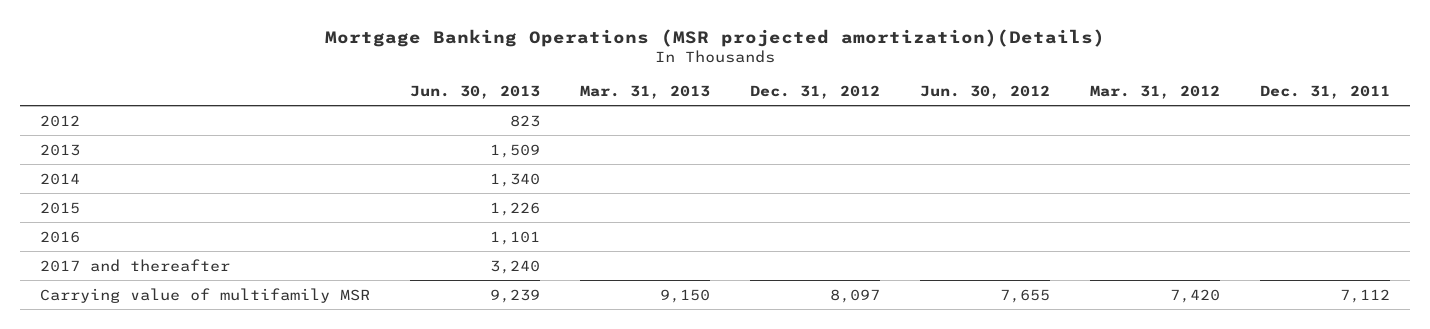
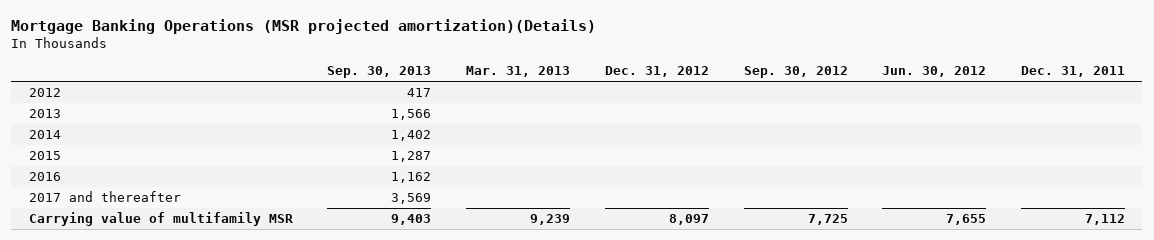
- | Jun. 30, 2013 | Mar. 31, 2013 | Dec. 31, 2012 | Jun. 30, 2012 | Mar. 31, 2012 | Dec. 31, 2011
+ | Sep. 30, 2013 | Mar. 31, 2013 | Dec. 31, 2012 | Sep. 30, 2012 | Jun. 30, 2012 | Dec. 31, 2011
- Carrying value of multifamily MSR | 9,239 | 9,150 | 8,097 | 7,655 | 7,420 | 7,112
+ Carrying value of multifamily MSR | 9,403 | 9,239 | 8,097 | 7,725 | 7,655 | 7,112

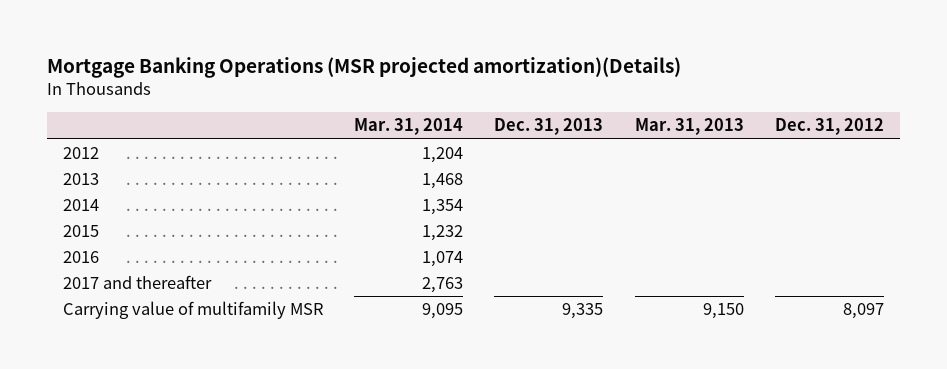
- | Sep. 30, 2013 | Mar. 31, 2013 | Dec. 31, 2012 | Sep. 30, 2012 | Jun. 30, 2012 | Dec. 31, 2011
+ | Mar. 31, 2014 | Dec. 31, 2013 | Mar. 31, 2013 | Dec. 31, 2012
- Carrying value of multifamily MSR | 9,403 | 9,239 | 8,097 | 7,725 | 7,655 | 7,112
+ Carrying value of multifamily MSR | 9,095 | 9,335 | 9,150 | 8,097

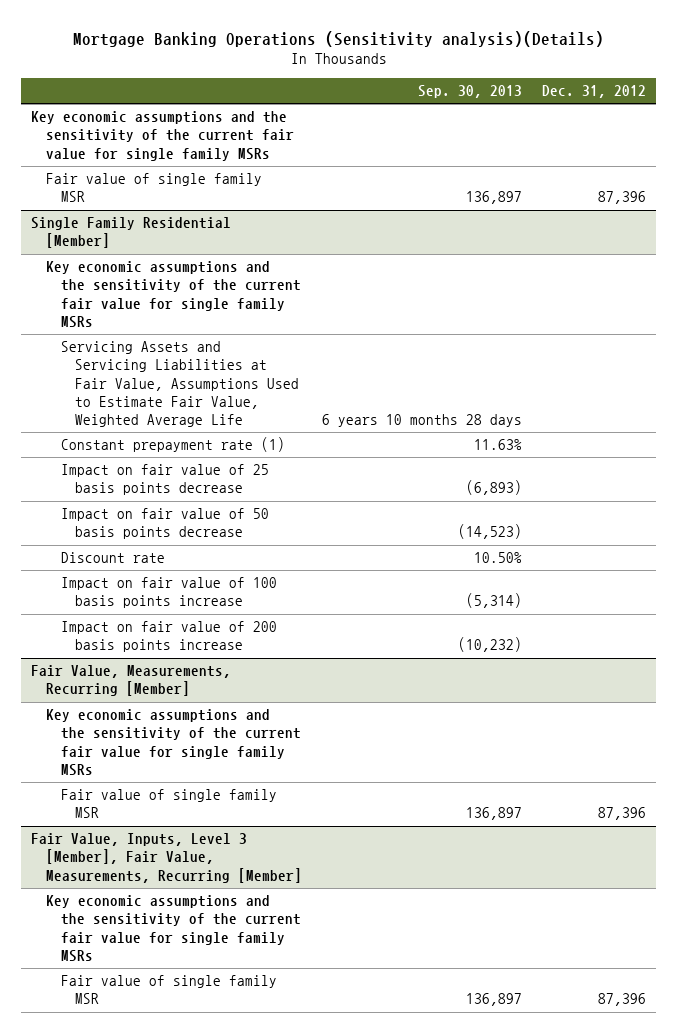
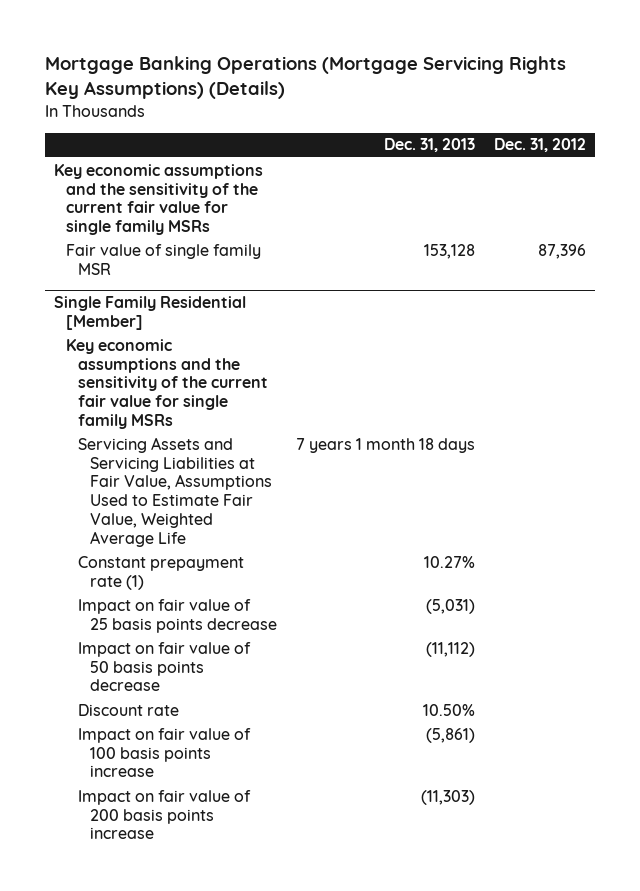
- Mortgage Banking Operations (Sensitivity analysis)(Details)
+ Mortgage Banking Operations (Mortgage Servicing Rights Key Assumptions) (Details)
- | Sep. 30, 2013 | Dec. 31, 2012
+ | Dec. 31, 2013 | Dec. 31, 2012
- Fair Value, Measurements, Recurring [Member]
- Key economic assumptions and the sensitivity of the current fair value for single family MSRs
- Fair value of single family MSR | 136,897 | 87,396
- Fair Value, Inputs, Level 3 [Member], Fair Value, Measurements, Recurring [Member]
- Key economic assumptions and the sensitivity of the current fair value for single family MSRs
- Fair value of single family MSR | 136,897 | 87,396

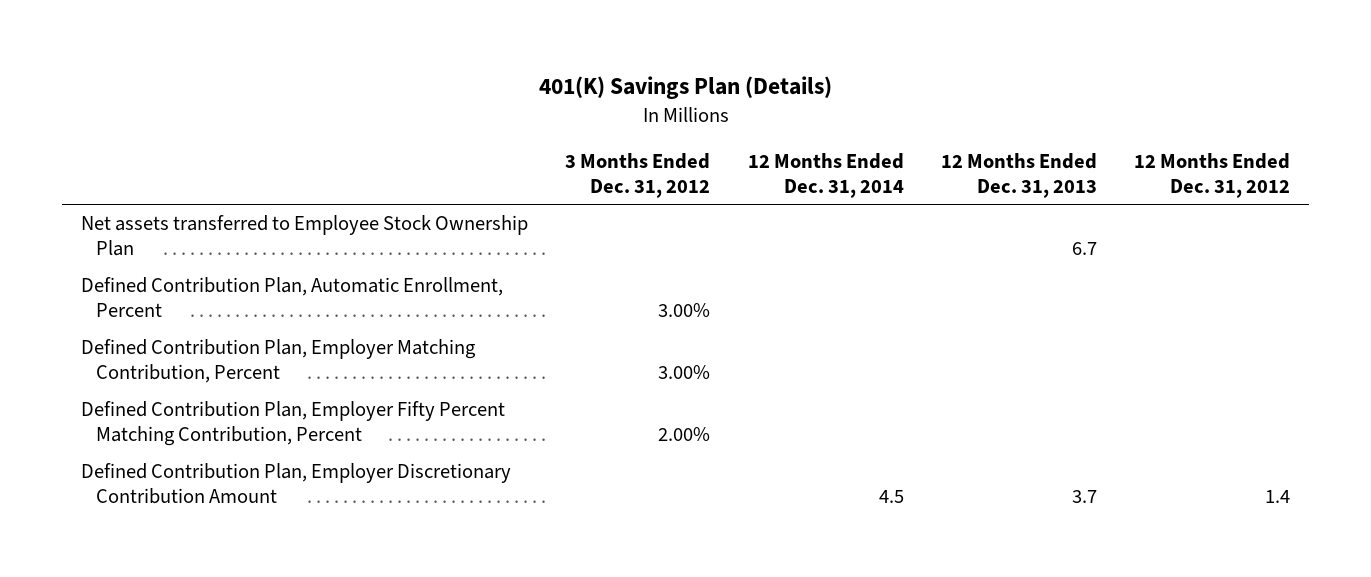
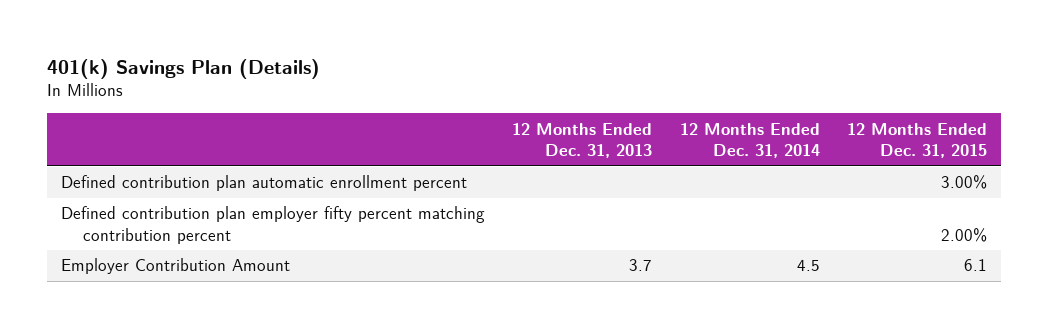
- 401(K) Savings Plan (Details)
+ 401(k) Savings Plan (Details)
- | 3 Months Ended Dec. 31, 2012 | 12 Months Ended Dec. 31, 2014 | 12 Months Ended Dec. 31, 2013 | 12 Months Ended Dec. 31, 2012
+ | 12 Months Ended Dec. 31, 2013 | 12 Months Ended Dec. 31, 2014 | 12 Months Ended Dec. 31, 2015
- Net assets transferred to Employee Stock Ownership Plan | | | 6.7 |
- Defined Contribution Plan, Automatic Enrollment, Percent | 3.00% | | |
- Defined Contribution Plan, Employer Matching Contribution, Percent | 3.00% | | |
- Defined Contribution Plan, Employer Fifty Percent Matching Contribution, Percent | 2.00% | | |
- Defined Contribution Plan, Employer Discretionary Contribution Amount | | 4.5 | 3.7 | 1.4
+ Defined contribution plan automatic enrollment percent | | | 3.00%
+ Defined contribution plan employer fifty percent matching contribution percent | | | 2.00%
+ Employer Contribution Amount | 3.7 | 4.5 | 6.1

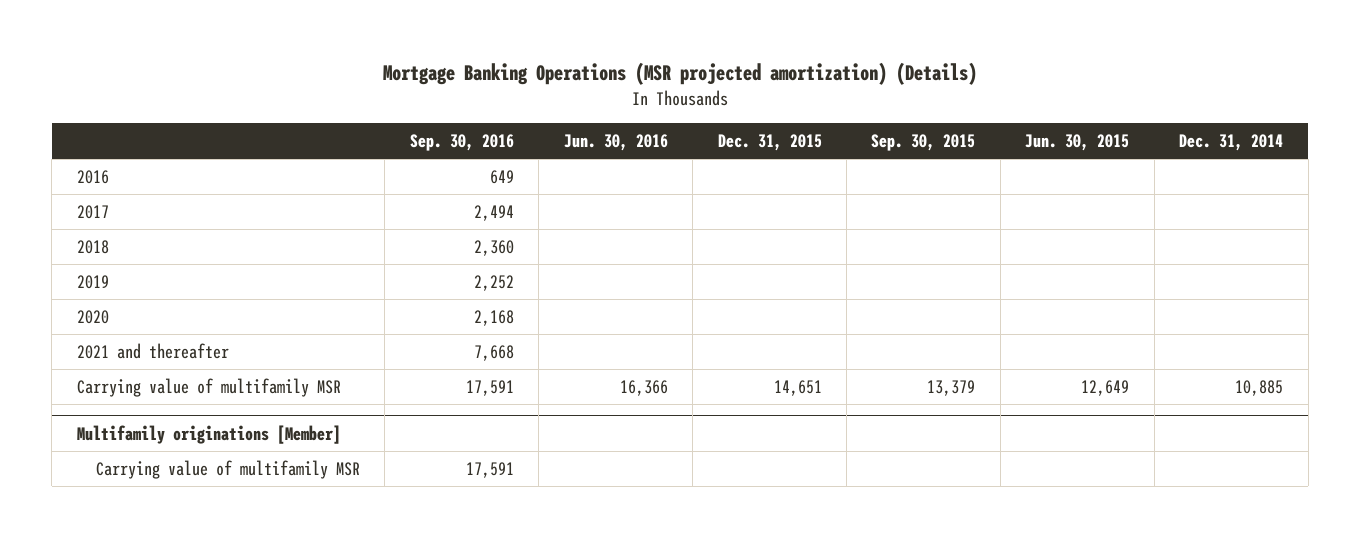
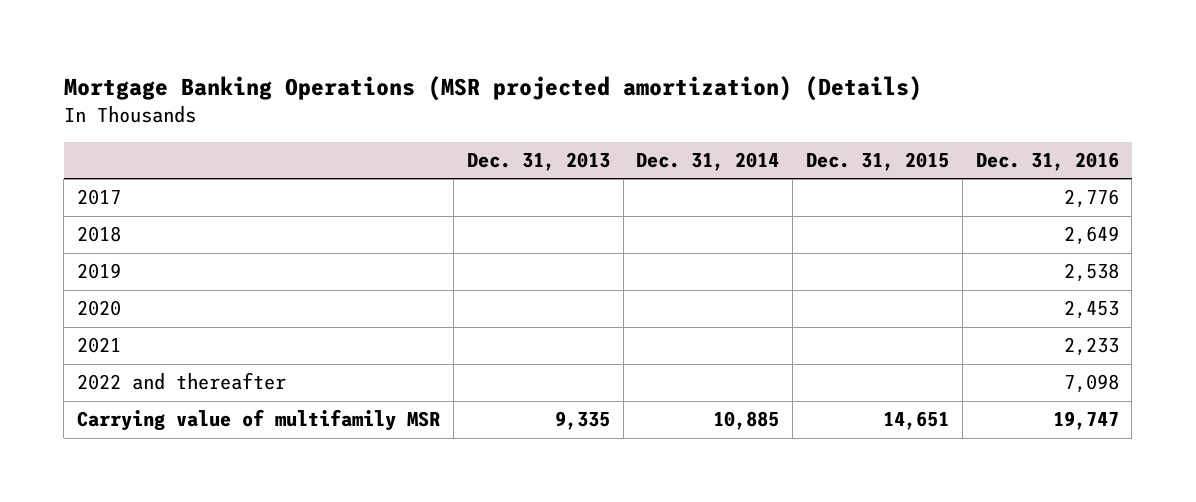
- | Sep. 30, 2016 | Jun. 30, 2016 | Dec. 31, 2015 | Sep. 30, 2015 | Jun. 30, 2015 | Dec. 31, 2014
+ | Dec. 31, 2013 | Dec. 31, 2014 | Dec. 31, 2015 | Dec. 31, 2016
- 2016 | 649 | | | | |
- 2021 and thereafter | 7,668 | | | | |
+ 2021 | | | | 2,233
+ 2022 and thereafter | | | | 7,098
- Multifamily originations [Member]
- Carrying value of multifamily MSR | 17,591 | | | | |

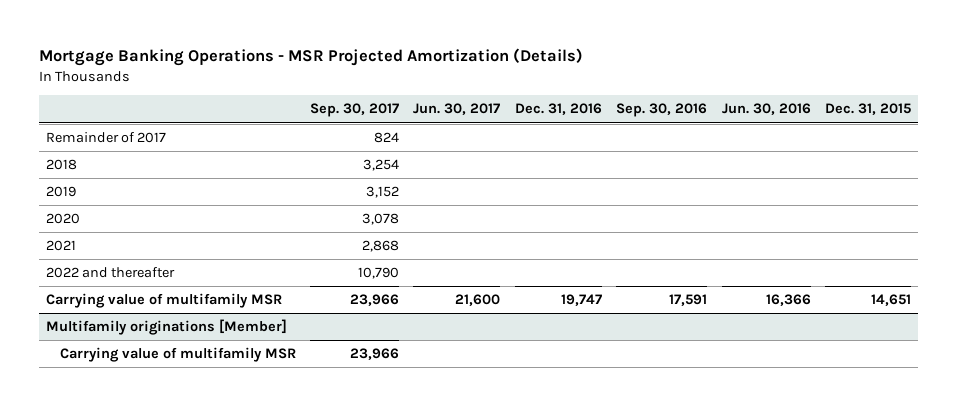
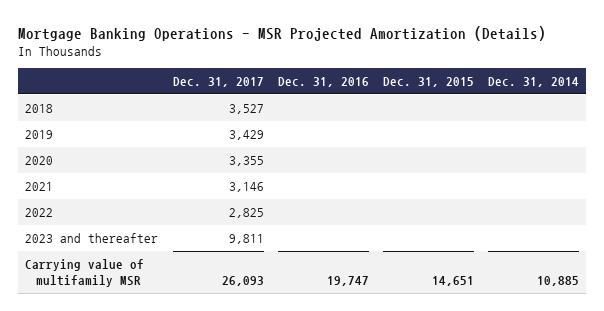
- | Sep. 30, 2017 | Jun. 30, 2017 | Dec. 31, 2016 | Sep. 30, 2016 | Jun. 30, 2016 | Dec. 31, 2015
+ | Dec. 31, 2017 | Dec. 31, 2016 | Dec. 31, 2015 | Dec. 31, 2014
- Remainder of 2017 | 824 | | | | |
- 2022 and thereafter | 10,790 | | | | |
+ 2022 | 2,825 | | |
+ 2023 and thereafter | 9,811 | | |
- Multifamily originations [Member]
- Carrying value of multifamily MSR | 23,966 | | | | |

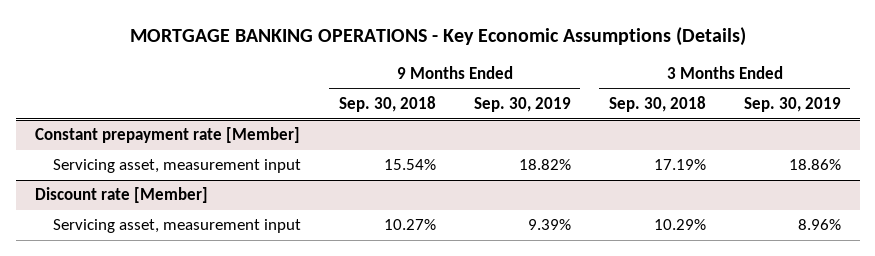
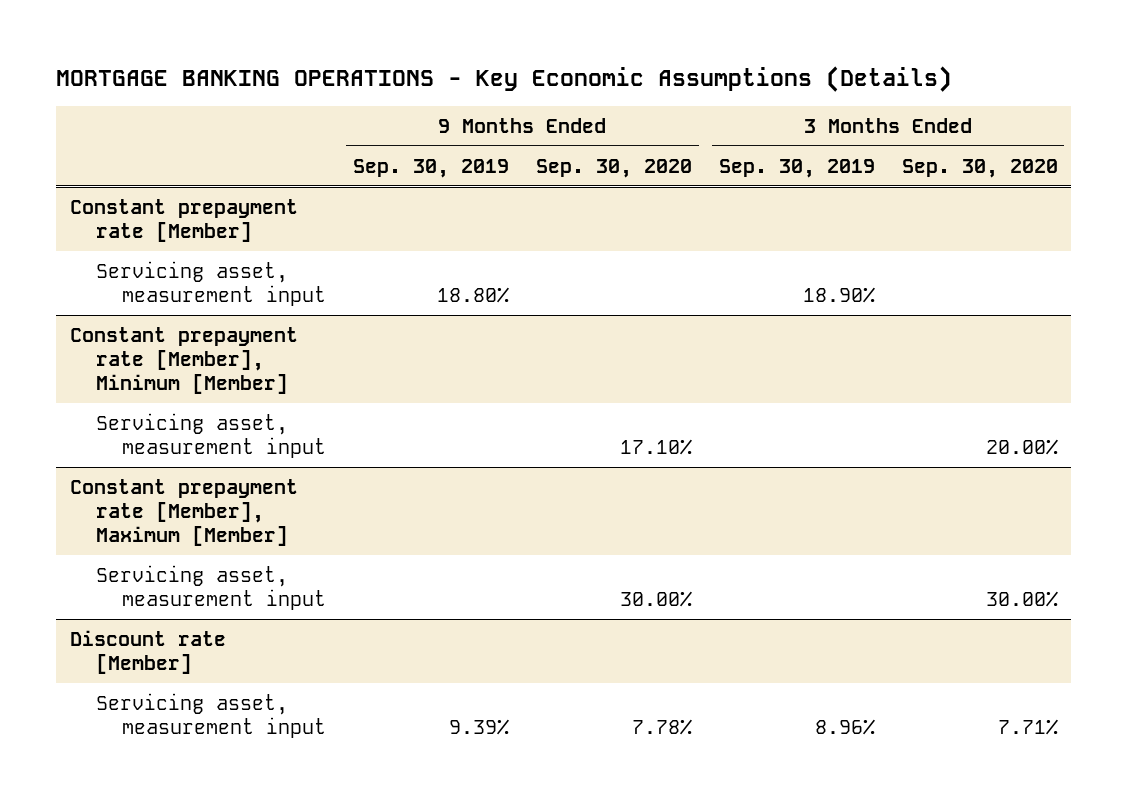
- | 9 Months Ended Sep. 30, 2018 | 9 Months Ended Sep. 30, 2019 | 3 Months Ended Sep. 30, 2018 | 3 Months Ended Sep. 30, 2019
+ | 9 Months Ended Sep. 30, 2019 | 9 Months Ended Sep. 30, 2020 | 3 Months Ended Sep. 30, 2019 | 3 Months Ended Sep. 30, 2020
@ Constant prepayment rate [Member]
- Servicing asset, measurement input | 15.54% | 18.82% | 17.19% | 18.86%
+ Servicing asset, measurement input | 18.80% | | 18.90% |
+ Constant prepayment rate [Member], Minimum [Member]
+ Servicing asset, measurement input | | 17.10% | | 20.00%
+ Constant prepayment rate [Member], Maximum [Member]
+ Servicing asset, measurement input | | 30.00% | | 30.00%

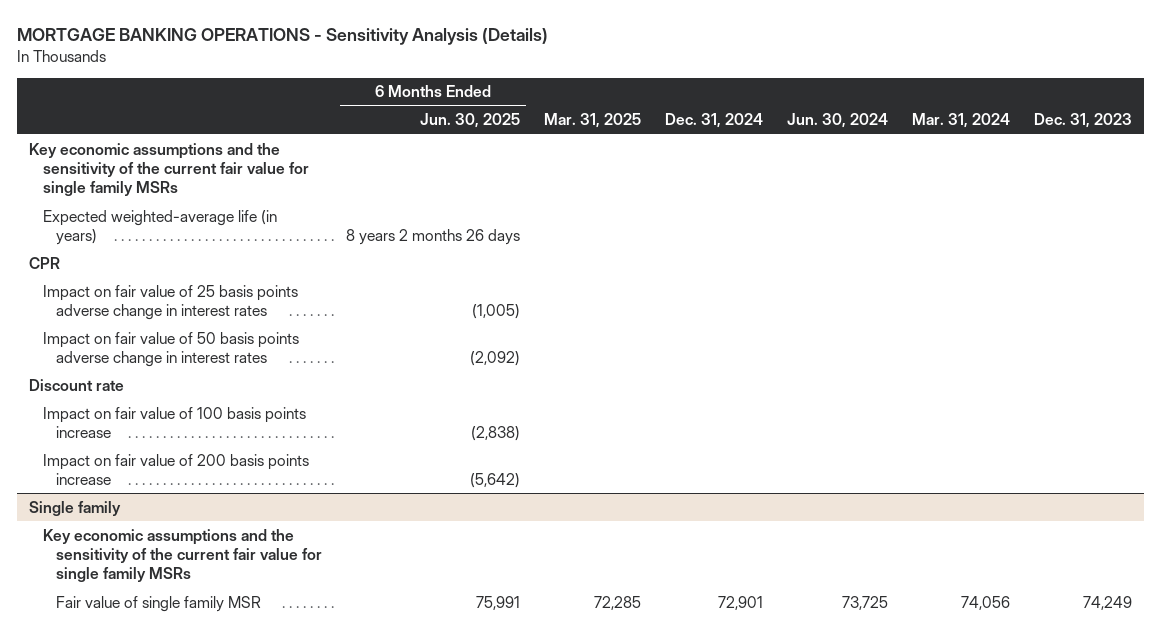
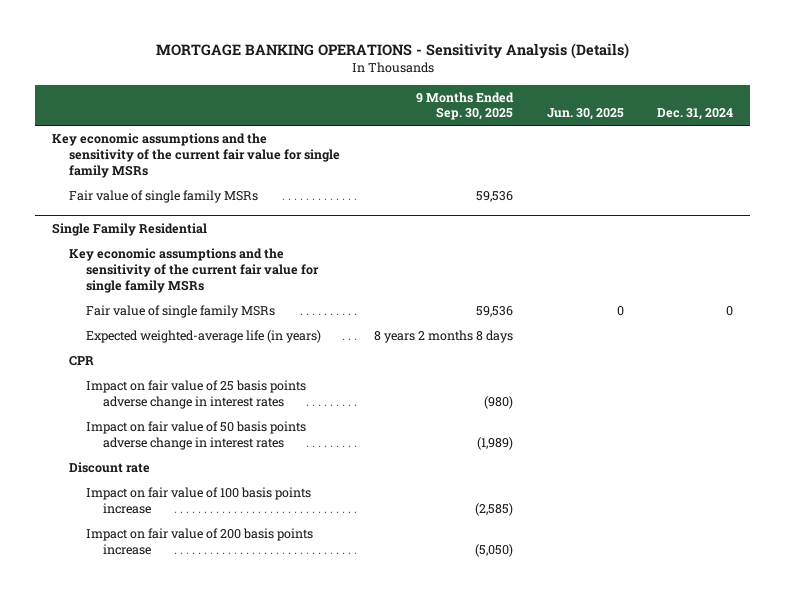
- | 6 Months Ended Jun. 30, 2025 | Mar. 31, 2025 | Dec. 31, 2024 | Jun. 30, 2024 | Mar. 31, 2024 | Dec. 31, 2023
+ | 9 Months Ended Sep. 30, 2025 | Jun. 30, 2025 | Dec. 31, 2024
- Expected weighted-average life (in years) | 8 years 2 months 26 days | | | | |
- CPR
- Impact on fair value of 25 basis points adverse change in interest rates | (1,005) | | | | |
- Impact on fair value of 50 basis points adverse change in interest rates | (2,092) | | | | |
- Discount rate
- Impact on fair value of 100 basis points increase | (2,838) | | | | |
- Impact on fair value of 200 basis points increase | (5,642) | | | | |
- Single family
- Key economic assumptions and the sensitivity of the current fair value for single family MSRs
- Fair value of single family MSR | 75,991 | 72,285 | 72,901 | 73,725 | 74,056 | 74,249
+ Fair value of single family MSRs | 59,536 | |
+ Single Family Residential
+ Key economic assumptions and the sensitivity of the current fair value for single family MSRs
+ Fair value of single family MSRs | 59,536 | 0 | 0
+ Expected weighted-average life (in years) | 8 years 2 months 8 days | |
+ CPR
+ Impact on fair value of 25 basis points adverse change in interest rates | (980) | |
+ Impact on fair value of 50 basis points adverse change in interest rates | (1,989) | |
+ Discount rate
+ Impact on fair value of 100 basis points increase | (2,585) | |
+ Impact on fair value of 200 basis points increase | (5,050) | |

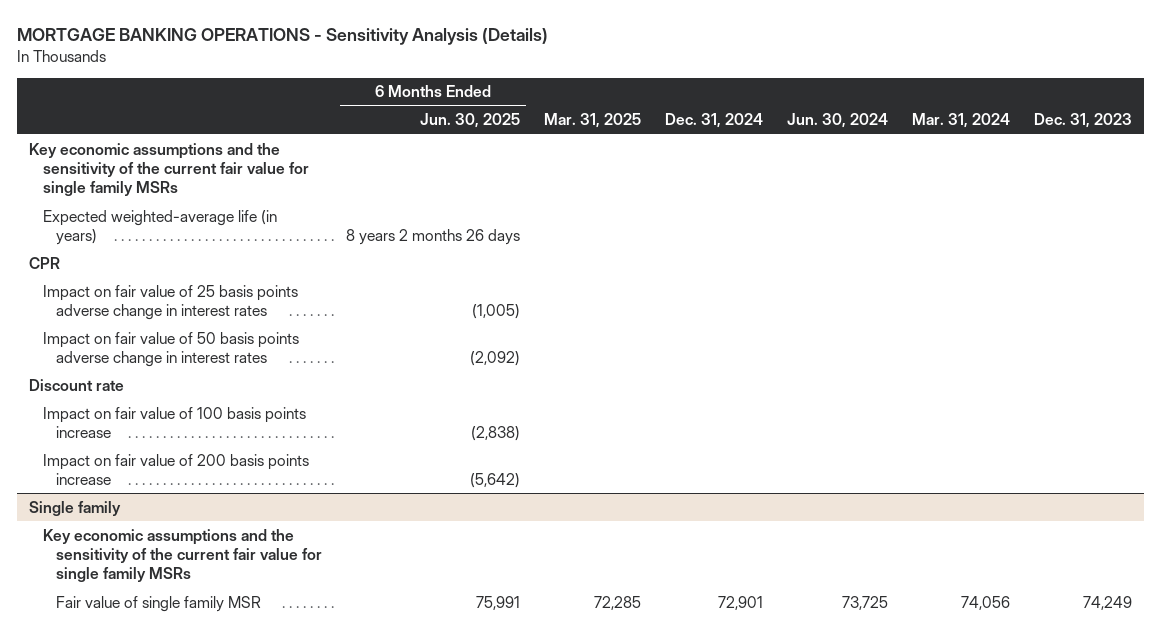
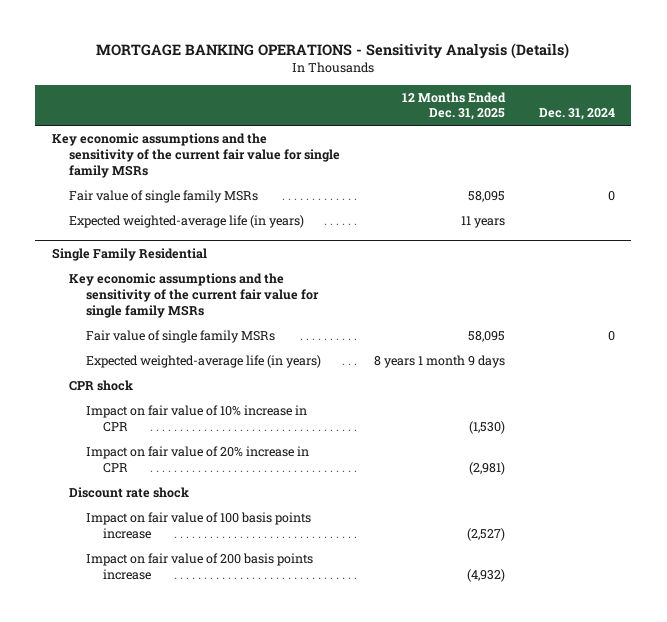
- | 6 Months Ended Jun. 30, 2025 | Mar. 31, 2025 | Dec. 31, 2024 | Jun. 30, 2024 | Mar. 31, 2024 | Dec. 31, 2023
+ | 12 Months Ended Dec. 31, 2025 | Dec. 31, 2024
+ Fair value of single family MSRs | 58,095 | 0
- CPR
- Impact on fair value of 25 basis points adverse change in interest rates | (1,005) | | | | |
- Impact on fair value of 50 basis points adverse change in interest rates | (2,092) | | | | |
- Discount rate
- Impact on fair value of 100 basis points increase | (2,838) | | | | |
- Impact on fair value of 200 basis points increase | (5,642) | | | | |
- Single family
- Key economic assumptions and the sensitivity of the current fair value for single family MSRs
- Fair value of single family MSR | 75,991 | 72,285 | 72,901 | 73,725 | 74,056 | 74,249
+ Single Family Residential
+ Key economic assumptions and the sensitivity of the current fair value for single family MSRs
+ Fair value of single family MSRs | 58,095 | 0
+ Expected weighted-average life (in years) | 8 years 1 month 9 days |
+ CPR shock
+ Impact on fair value of 10% increase in CPR | (1,530) |
+ Impact on fair value of 20% increase in CPR | (2,981) |
+ Discount rate shock
+ Impact on fair value of 100 basis points increase | (2,527) |
+ Impact on fair value of 200 basis points increase | (4,932) |

